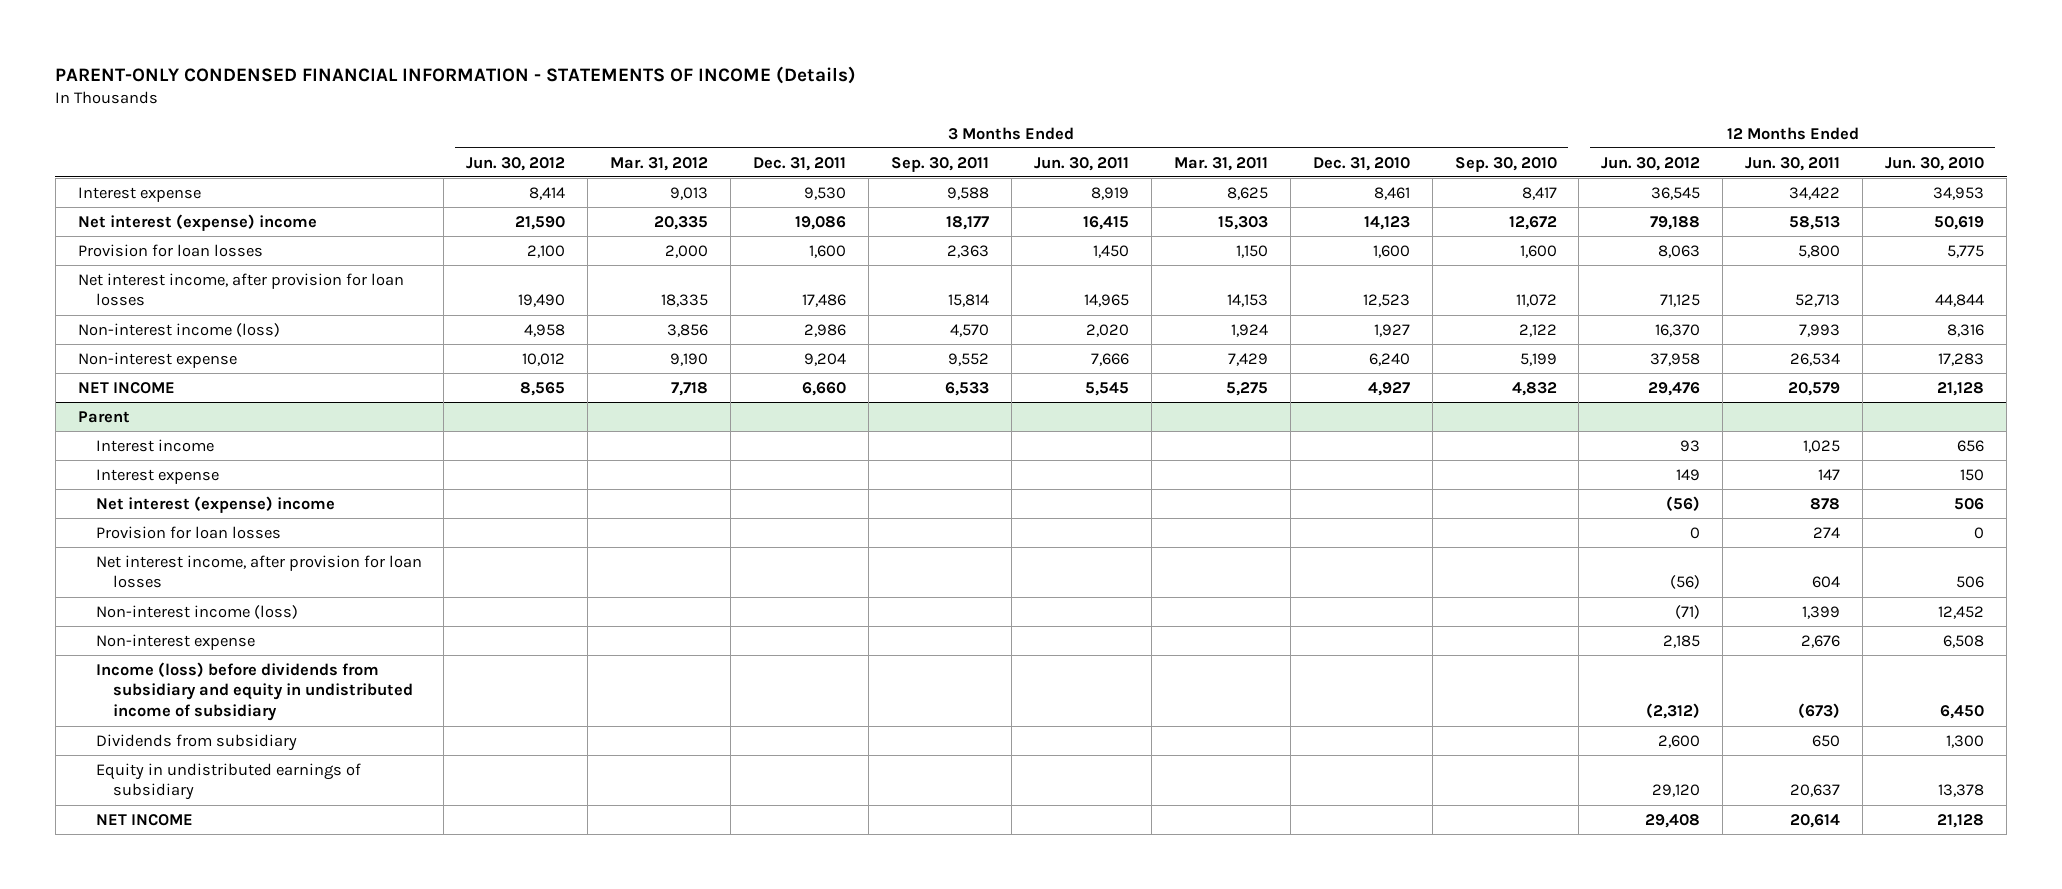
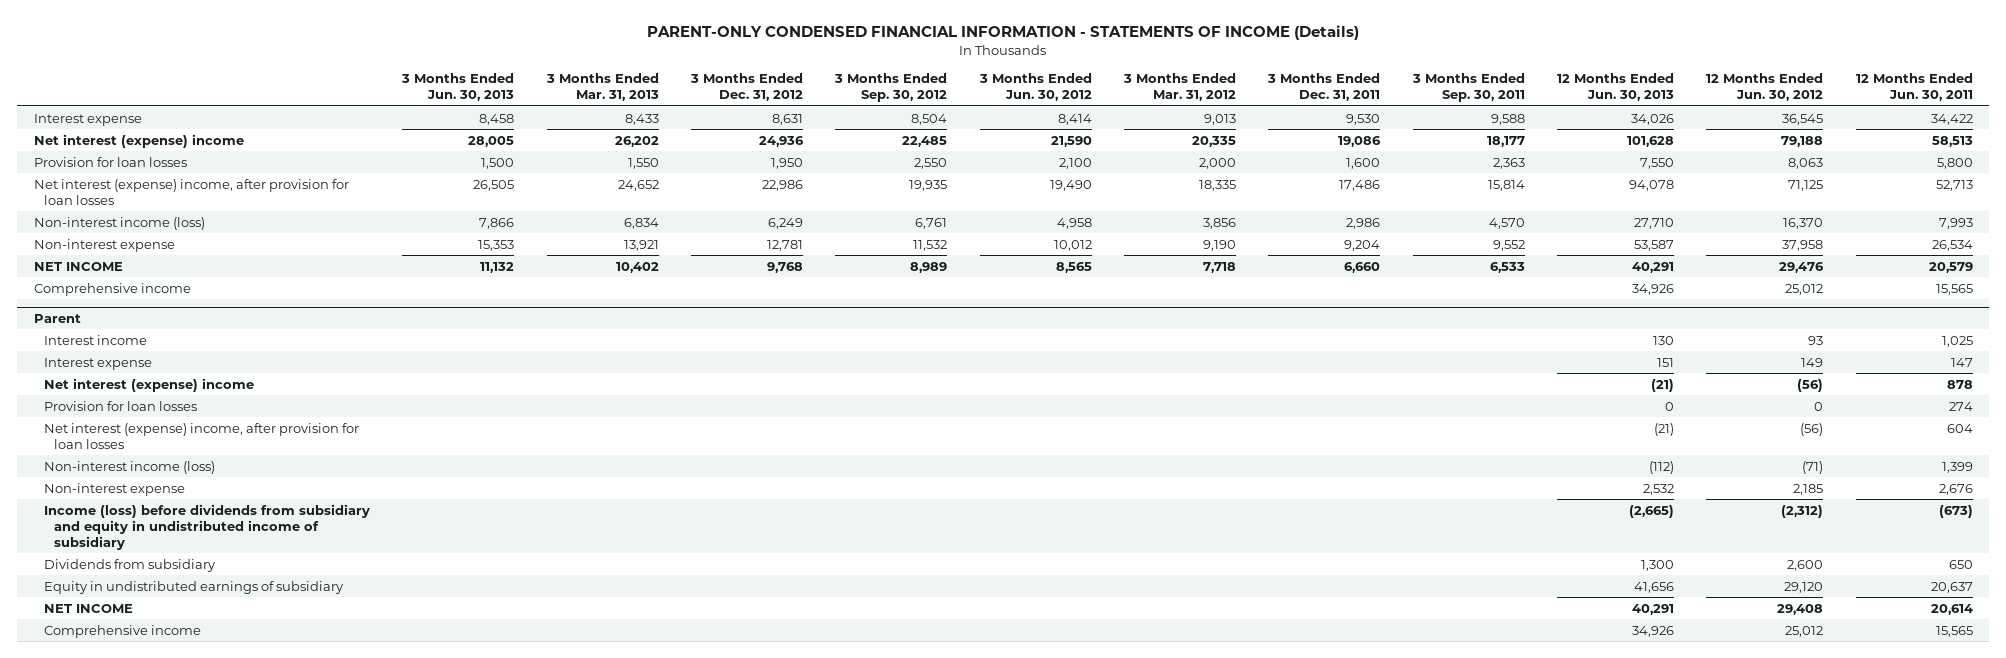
- | 3 Months Ended Jun. 30, 2012 | 3 Months Ended Mar. 31, 2012 | 3 Months Ended Dec. 31, 2011 | 3 Months Ended Sep. 30, 2011 | 3 Months Ended Jun. 30, 2011 | 3 Months Ended Mar. 31, 2011 | 3 Months Ended Dec. 31, 2010 | 3 Months Ended Sep. 30, 2010 | 12 Months Ended Jun. 30, 2012 | 12 Months Ended Jun. 30, 2011 | 12 Months Ended Jun. 30, 2010
+ | 3 Months Ended Jun. 30, 2013 | 3 Months Ended Mar. 31, 2013 | 3 Months Ended Dec. 31, 2012 | 3 Months Ended Sep. 30, 2012 | 3 Months Ended Jun. 30, 2012 | 3 Months Ended Mar. 31, 2012 | 3 Months Ended Dec. 31, 2011 | 3 Months Ended Sep. 30, 2011 | 12 Months Ended Jun. 30, 2013 | 12 Months Ended Jun. 30, 2012 | 12 Months Ended Jun. 30, 2011
- Net interest income, after provision for loan losses | 19,490 | 18,335 | 17,486 | 15,814 | 14,965 | 14,153 | 12,523 | 11,072 | 71,125 | 52,713 | 44,844
+ Net interest (expense) income, after provision for loan losses | 26,505 | 24,652 | 22,986 | 19,935 | 19,490 | 18,335 | 17,486 | 15,814 | 94,078 | 71,125 | 52,713
+ Comprehensive income | | | | | | | | | 34,926 | 25,012 | 15,565
@ Parent
- Net interest income, after provision for loan losses | | | | | | | | | (56) | 604 | 506
+ Net interest (expense) income, after provision for loan losses | | | | | | | | | (21) | (56) | 604
+ Comprehensive income | | | | | | | | | 34,926 | 25,012 | 15,565

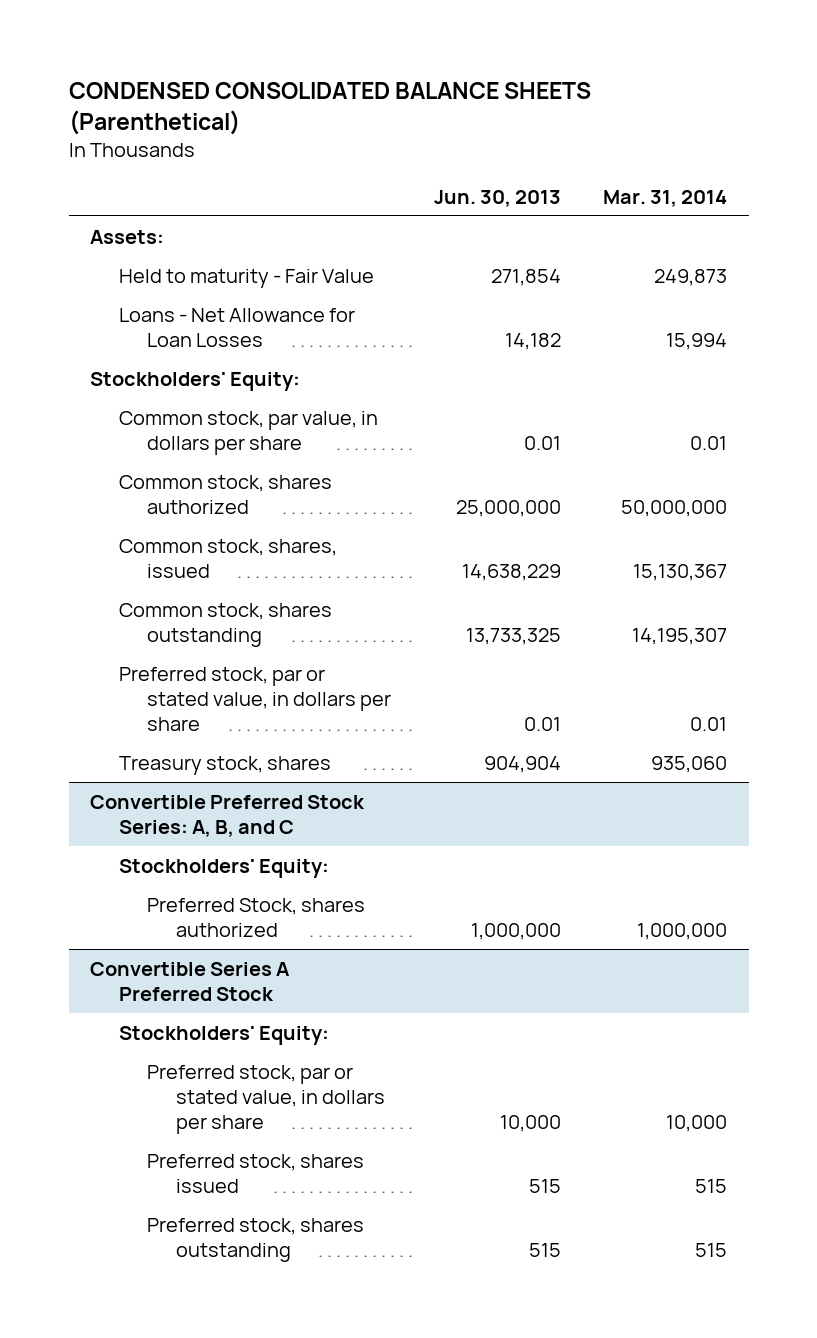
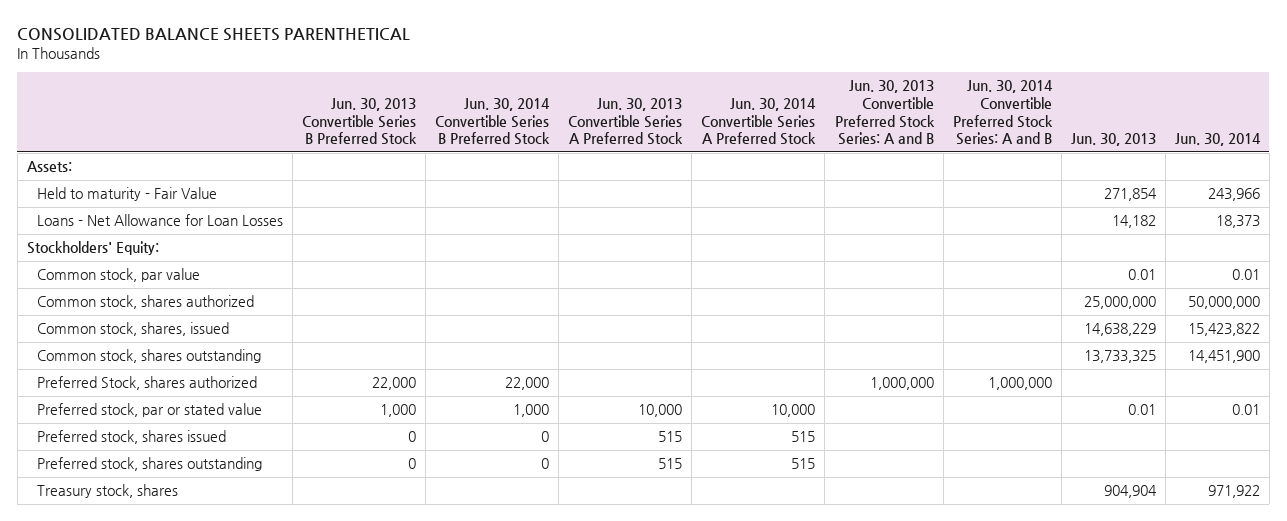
- CONDENSED CONSOLIDATED BALANCE SHEETS (Parenthetical)
+ CONSOLIDATED BALANCE SHEETS PARENTHETICAL
- | Jun. 30, 2013 | Mar. 31, 2014
+ | Jun. 30, 2013 Convertible Series B Preferred Stock | Jun. 30, 2014 Convertible Series B Preferred Stock | Jun. 30, 2013 Convertible Series A Preferred Stock | Jun. 30, 2014 Convertible Series A Preferred Stock | Jun. 30, 2013 Convertible Preferred Stock Series: A and B | Jun. 30, 2014 Convertible Preferred Stock Series: A and B | Jun. 30, 2013 | Jun. 30, 2014
- Common stock, par value, in dollars per share | 0.01 | 0.01
+ Common stock, par value | | | | | | | 0.01 | 0.01
- Preferred stock, par or stated value, in dollars per share | 0.01 | 0.01
+ Preferred Stock, shares authorized | 22,000 | 22,000 | | | 1,000,000 | 1,000,000 | |
+ Preferred stock, par or stated value | 1,000 | 1,000 | 10,000 | 10,000 | | | 0.01 | 0.01
+ Preferred stock, shares issued | 0 | 0 | 515 | 515 | | | |
+ Preferred stock, shares outstanding | 0 | 0 | 515 | 515 | | | |
- Convertible Preferred Stock Series: A, B, and C
- Stockholders' Equity:
- Preferred Stock, shares authorized | 1,000,000 | 1,000,000
- Convertible Series A Preferred Stock
- Stockholders' Equity:
- Preferred stock, par or stated value, in dollars per share | 10,000 | 10,000
- Preferred stock, shares issued | 515 | 515
- Preferred stock, shares outstanding | 515 | 515

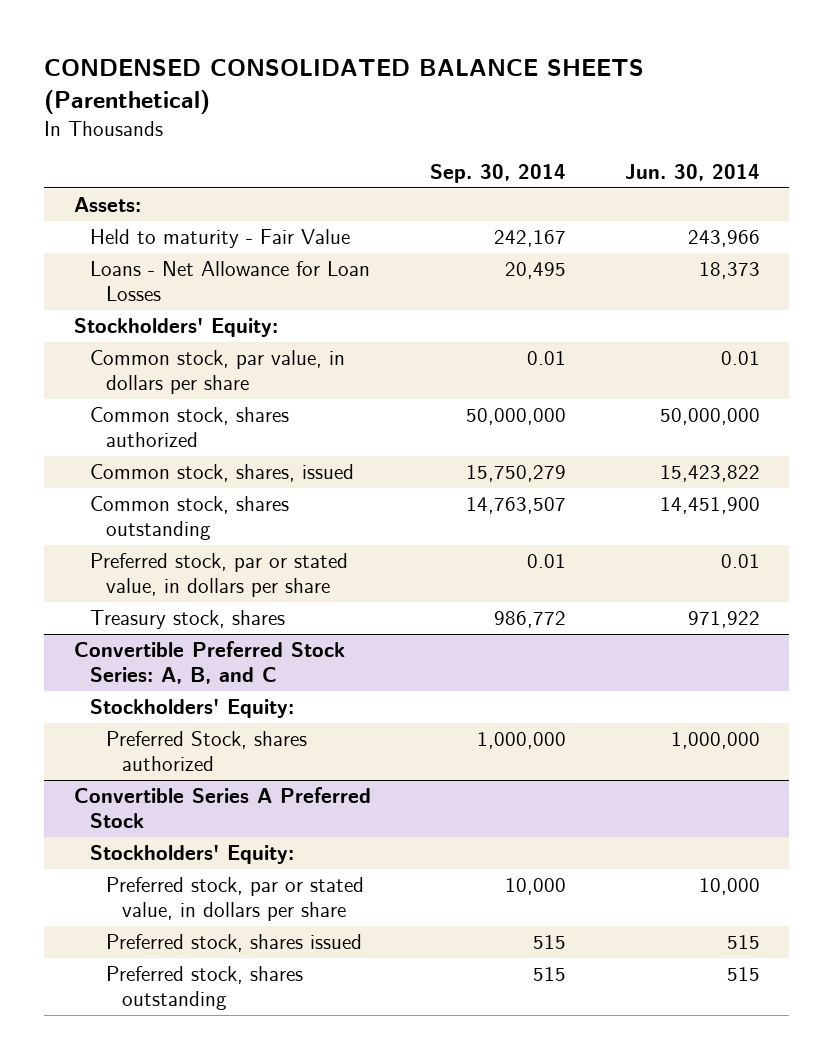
- CONSOLIDATED BALANCE SHEETS PARENTHETICAL
+ CONDENSED CONSOLIDATED BALANCE SHEETS (Parenthetical)
- | Jun. 30, 2013 Convertible Series B Preferred Stock | Jun. 30, 2014 Convertible Series B Preferred Stock | Jun. 30, 2013 Convertible Series A Preferred Stock | Jun. 30, 2014 Convertible Series A Preferred Stock | Jun. 30, 2013 Convertible Preferred Stock Series: A and B | Jun. 30, 2014 Convertible Preferred Stock Series: A and B | Jun. 30, 2013 | Jun. 30, 2014
+ | Sep. 30, 2014 | Jun. 30, 2014
- Common stock, par value | | | | | | | 0.01 | 0.01
+ Common stock, par value, in dollars per share | 0.01 | 0.01
- Preferred Stock, shares authorized | 22,000 | 22,000 | | | 1,000,000 | 1,000,000 | |
- Preferred stock, par or stated value | 1,000 | 1,000 | 10,000 | 10,000 | | | 0.01 | 0.01
- Preferred stock, shares issued | 0 | 0 | 515 | 515 | | | |
- Preferred stock, shares outstanding | 0 | 0 | 515 | 515 | | | |
+ Preferred stock, par or stated value, in dollars per share | 0.01 | 0.01
+ Convertible Preferred Stock Series: A, B, and C
+ Stockholders' Equity:
+ Preferred Stock, shares authorized | 1,000,000 | 1,000,000
+ Convertible Series A Preferred Stock
+ Stockholders' Equity:
+ Preferred stock, par or stated value, in dollars per share | 10,000 | 10,000
+ Preferred stock, shares issued | 515 | 515
+ Preferred stock, shares outstanding | 515 | 515

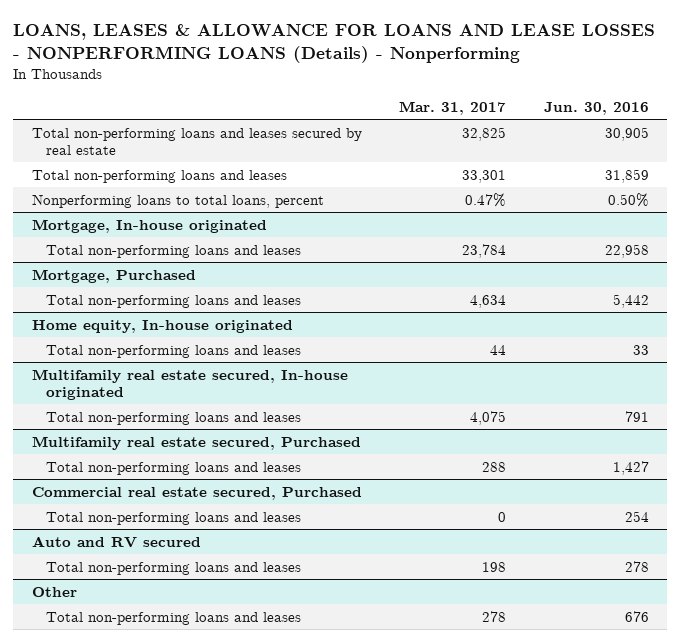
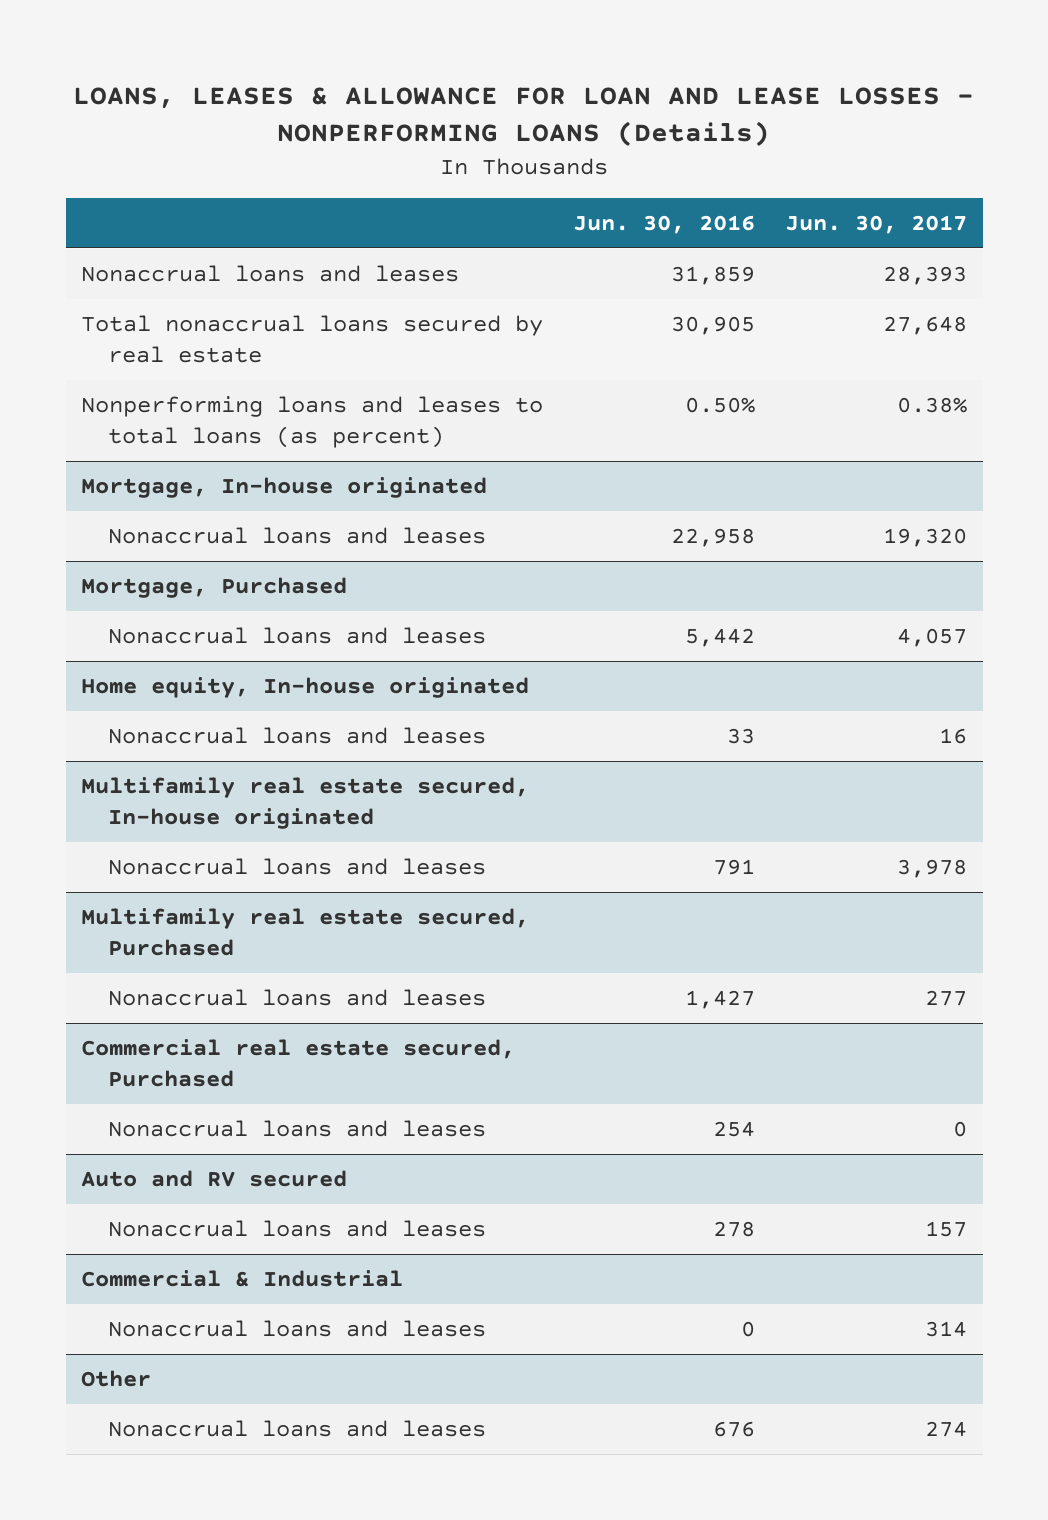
- LOANS, LEASES & ALLOWANCE FOR LOANS AND LEASE LOSSES - NONPERFORMING LOANS (Details) - Nonperforming
+ LOANS, LEASES & ALLOWANCE FOR LOAN AND LEASE LOSSES - NONPERFORMING LOANS (Details)
- | Mar. 31, 2017 | Jun. 30, 2016
+ | Jun. 30, 2016 | Jun. 30, 2017
- Total non-performing loans and leases secured by real estate | 32,825 | 30,905
- Total non-performing loans and leases | 33,301 | 31,859
- Nonperforming loans to total loans, percent | 0.47% | 0.50%
+ Nonaccrual loans and leases | 31,859 | 28,393
+ Total nonaccrual loans secured by real estate | 30,905 | 27,648
+ Nonperforming loans and leases to total loans (as percent) | 0.50% | 0.38%
@ Mortgage, In-house originated
- Total non-performing loans and leases | 23,784 | 22,958
+ Nonaccrual loans and leases | 22,958 | 19,320
@ Mortgage, Purchased
- Total non-performing loans and leases | 4,634 | 5,442
+ Nonaccrual loans and leases | 5,442 | 4,057
@ Home equity, In-house originated
- Total non-performing loans and leases | 44 | 33
+ Nonaccrual loans and leases | 33 | 16
@ Multifamily real estate secured, In-house originated
- Total non-performing loans and leases | 4,075 | 791
+ Nonaccrual loans and leases | 791 | 3,978
@ Multifamily real estate secured, Purchased
- Total non-performing loans and leases | 288 | 1,427
+ Nonaccrual loans and leases | 1,427 | 277
@ Commercial real estate secured, Purchased
- Total non-performing loans and leases | 0 | 254
+ Nonaccrual loans and leases | 254 | 0
@ Auto and RV secured
- Total non-performing loans and leases | 198 | 278
+ Nonaccrual loans and leases | 278 | 157
+ Commercial & Industrial
+ Nonaccrual loans and leases | 0 | 314
@ Other
- Total non-performing loans and leases | 278 | 676
+ Nonaccrual loans and leases | 676 | 274

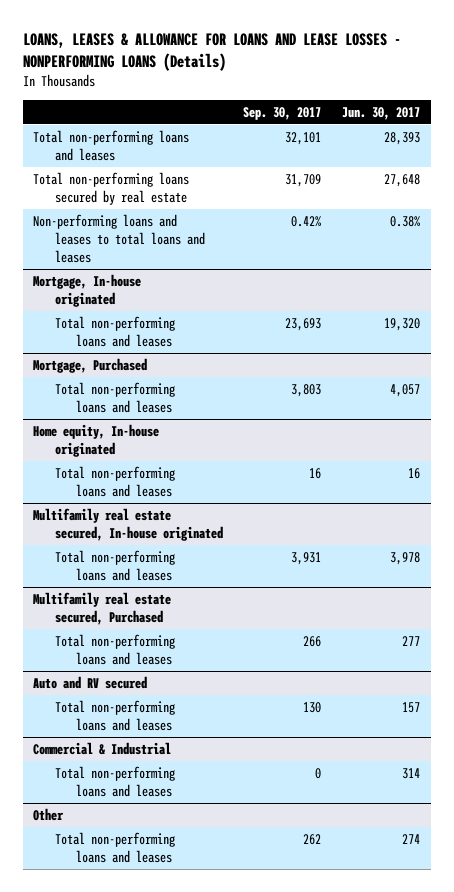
- LOANS, LEASES & ALLOWANCE FOR LOAN AND LEASE LOSSES - NONPERFORMING LOANS (Details)
+ LOANS, LEASES & ALLOWANCE FOR LOANS AND LEASE LOSSES - NONPERFORMING LOANS (Details)
- | Jun. 30, 2016 | Jun. 30, 2017
+ | Sep. 30, 2017 | Jun. 30, 2017
- Nonaccrual loans and leases | 31,859 | 28,393
- Total nonaccrual loans secured by real estate | 30,905 | 27,648
- Nonperforming loans and leases to total loans (as percent) | 0.50% | 0.38%
+ Total non-performing loans and leases | 32,101 | 28,393
+ Total non-performing loans secured by real estate | 31,709 | 27,648
+ Non-performing loans and leases to total loans and leases | 0.42% | 0.38%
@ Mortgage, In-house originated
- Nonaccrual loans and leases | 22,958 | 19,320
+ Total non-performing loans and leases | 23,693 | 19,320
@ Mortgage, Purchased
- Nonaccrual loans and leases | 5,442 | 4,057
+ Total non-performing loans and leases | 3,803 | 4,057
@ Home equity, In-house originated
- Nonaccrual loans and leases | 33 | 16
+ Total non-performing loans and leases | 16 | 16
@ Multifamily real estate secured, In-house originated
- Nonaccrual loans and leases | 791 | 3,978
+ Total non-performing loans and leases | 3,931 | 3,978
@ Multifamily real estate secured, Purchased
- Nonaccrual loans and leases | 1,427 | 277
- Commercial real estate secured, Purchased
- Nonaccrual loans and leases | 254 | 0
@ Multifamily real estate secured, Purchased
+ Total non-performing loans and leases | 266 | 277
@ Auto and RV secured
- Nonaccrual loans and leases | 278 | 157
+ Total non-performing loans and leases | 130 | 157
@ Commercial & Industrial
- Nonaccrual loans and leases | 0 | 314
+ Total non-performing loans and leases | 0 | 314
@ Other
- Nonaccrual loans and leases | 676 | 274
+ Total non-performing loans and leases | 262 | 274

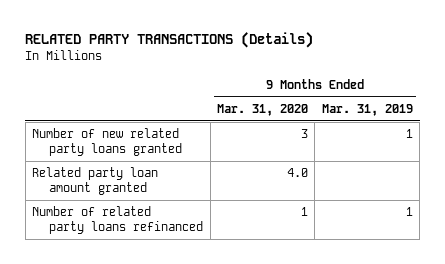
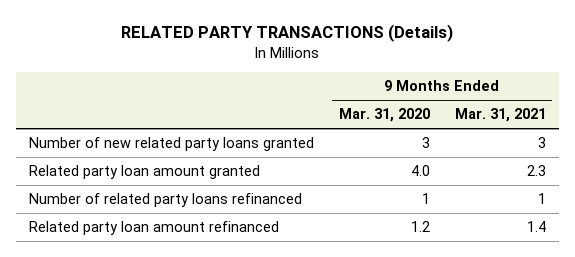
- | 9 Months Ended Mar. 31, 2020 | 9 Months Ended Mar. 31, 2019
+ | 9 Months Ended Mar. 31, 2020 | 9 Months Ended Mar. 31, 2021
+ Related party loan amount refinanced | 1.2 | 1.4

